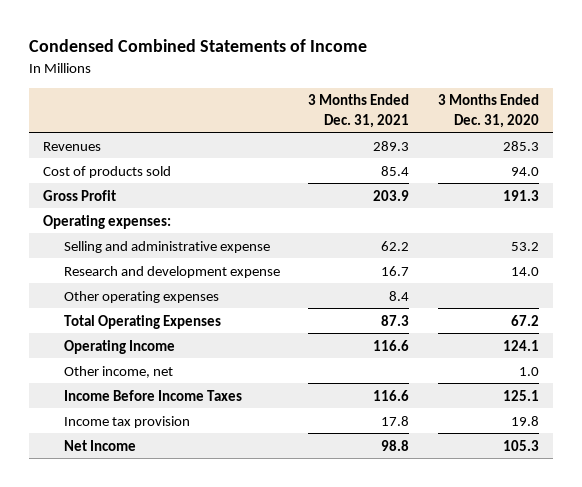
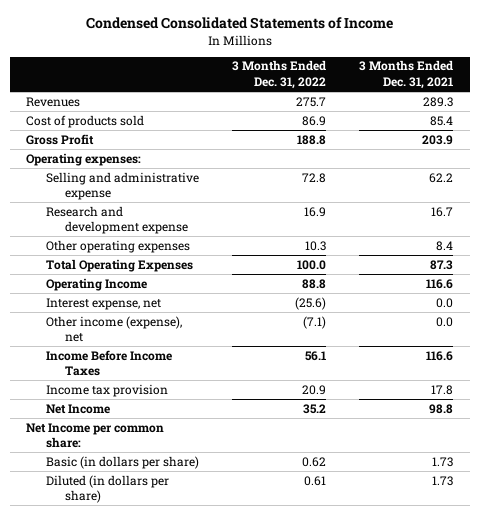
- Condensed Combined Statements of Income
+ Condensed Consolidated Statements of Income
- | 3 Months Ended Dec. 31, 2021 | 3 Months Ended Dec. 31, 2020
+ | 3 Months Ended Dec. 31, 2022 | 3 Months Ended Dec. 31, 2021
- Other income, net | | 1.0
+ Interest expense, net | (25.6) | 0.0
+ Other income (expense), net | (7.1) | 0.0
+ Net Income per common share:
+ Basic (in dollars per share) | 0.62 | 1.73
+ Diluted (in dollars per share) | 0.61 | 1.73

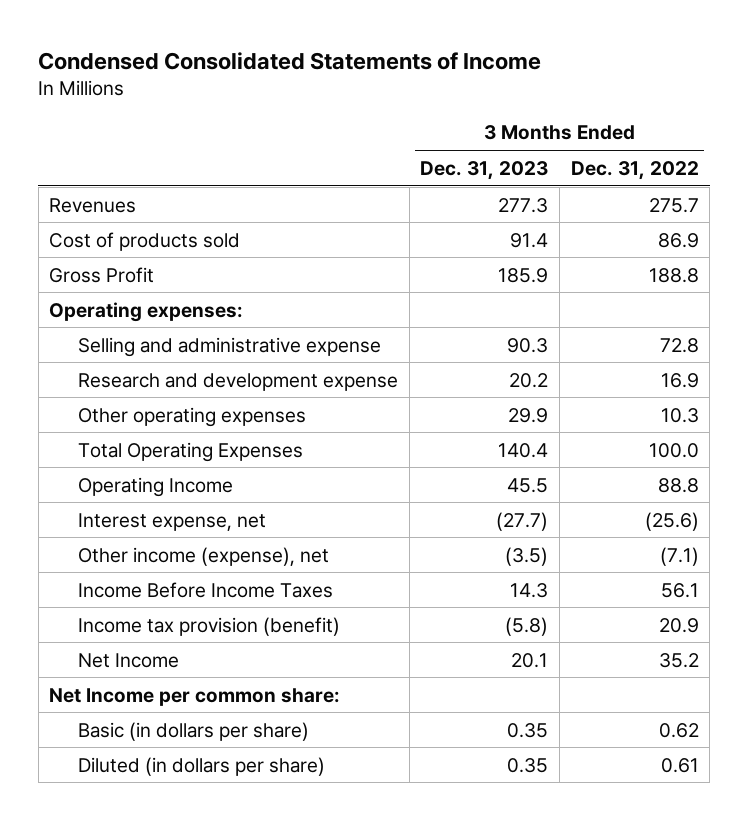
- | 3 Months Ended Dec. 31, 2022 | 3 Months Ended Dec. 31, 2021
+ | 3 Months Ended Dec. 31, 2023 | 3 Months Ended Dec. 31, 2022
- Income tax provision | 20.9 | 17.8
+ Income tax provision (benefit) | (5.8) | 20.9

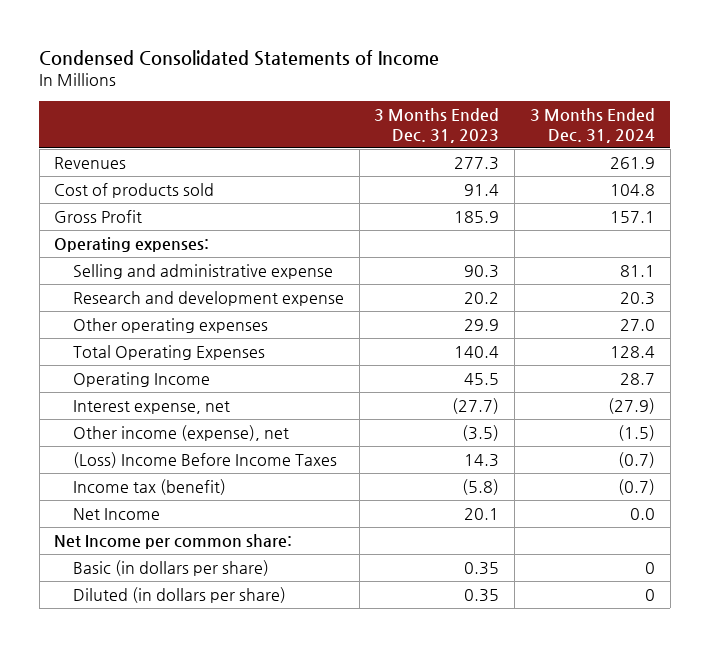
- | 3 Months Ended Dec. 31, 2023 | 3 Months Ended Dec. 31, 2022
+ | 3 Months Ended Dec. 31, 2023 | 3 Months Ended Dec. 31, 2024
- Income Before Income Taxes | 14.3 | 56.1
- Income tax provision (benefit) | (5.8) | 20.9
+ (Loss) Income Before Income Taxes | 14.3 | (0.7)
+ Income tax (benefit) | (5.8) | (0.7)

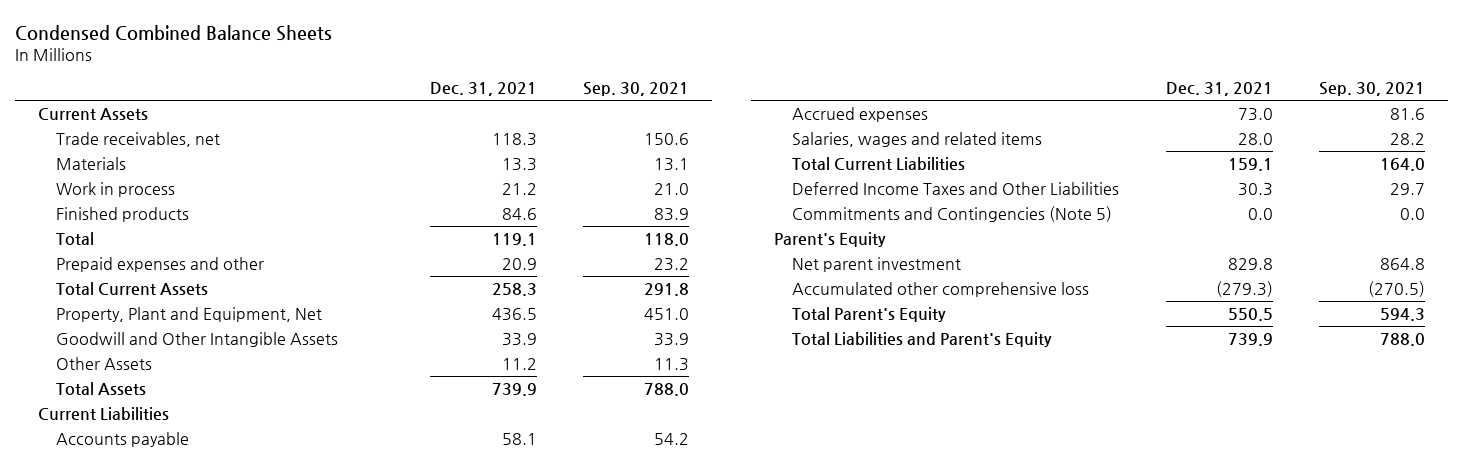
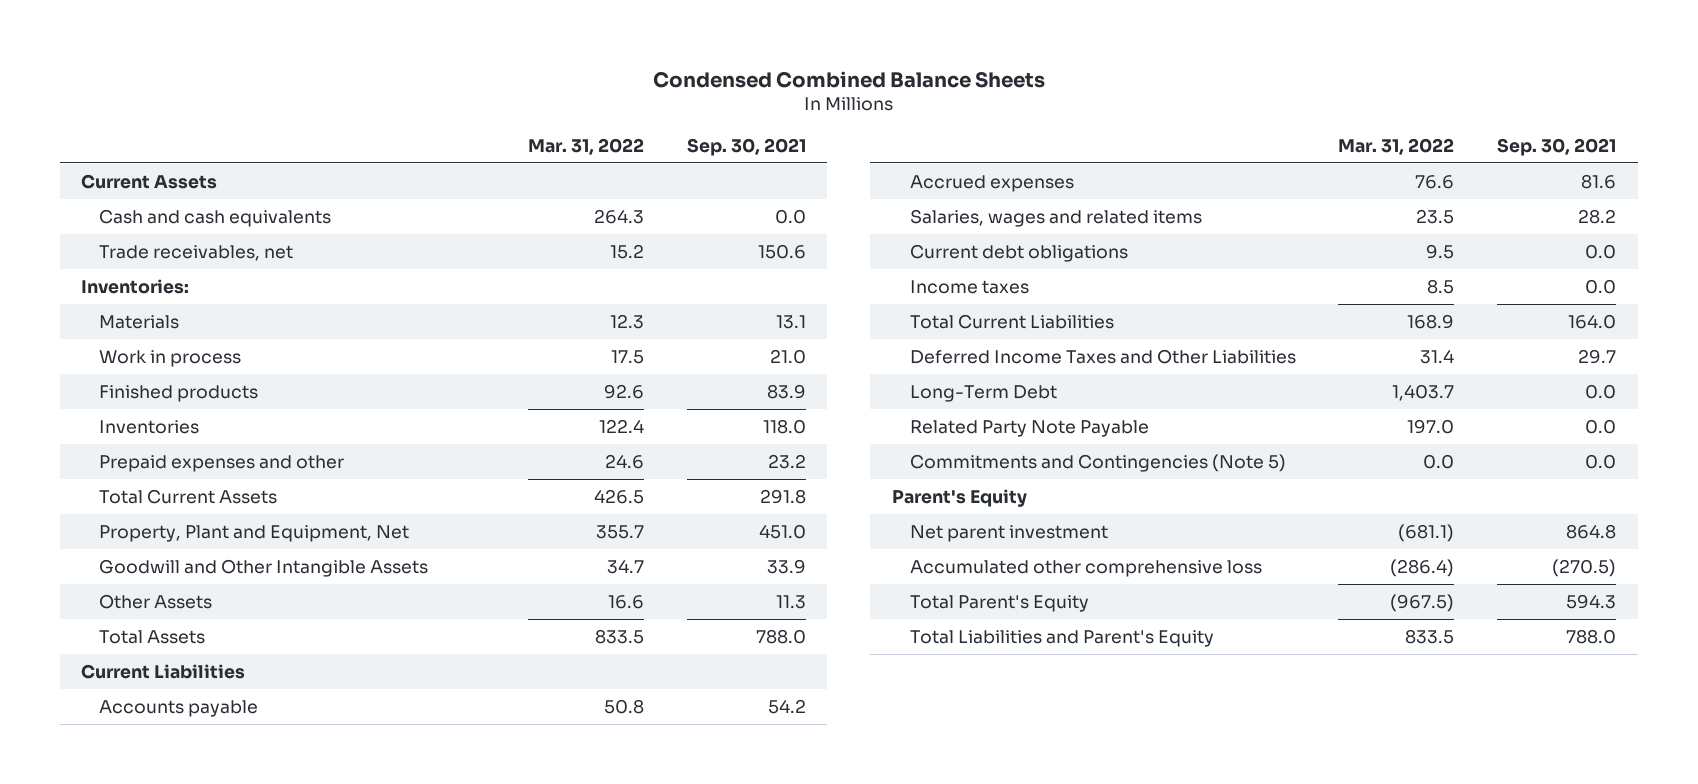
- | Dec. 31, 2021 | Sep. 30, 2021
+ | Mar. 31, 2022 | Sep. 30, 2021
+ Cash and cash equivalents | 264.3 | 0.0
+ Inventories:
- Total | 119.1 | 118.0
+ Inventories | 122.4 | 118.0
+ Current debt obligations | 9.5 | 0.0
+ Income taxes | 8.5 | 0.0
+ Long-Term Debt | 1,403.7 | 0.0
+ Related Party Note Payable | 197.0 | 0.0

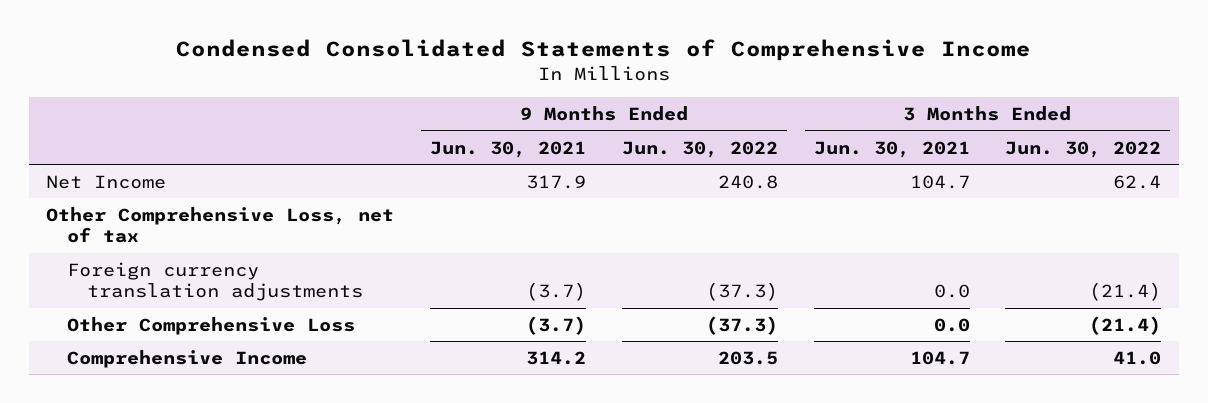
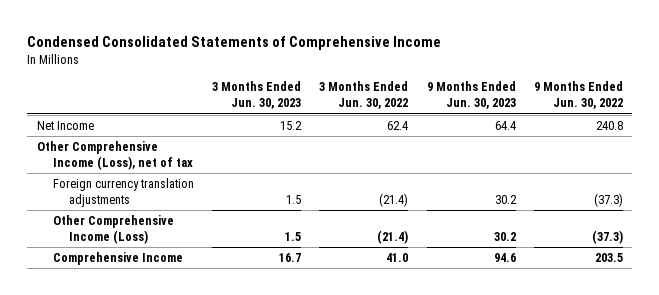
- | 9 Months Ended Jun. 30, 2021 | 9 Months Ended Jun. 30, 2022 | 3 Months Ended Jun. 30, 2021 | 3 Months Ended Jun. 30, 2022
+ | 3 Months Ended Jun. 30, 2023 | 3 Months Ended Jun. 30, 2022 | 9 Months Ended Jun. 30, 2023 | 9 Months Ended Jun. 30, 2022
- Other Comprehensive Loss, net of tax
+ Other Comprehensive Income (Loss), net of tax
- Other Comprehensive Loss | (3.7) | (37.3) | 0.0 | (21.4)
+ Other Comprehensive Income (Loss) | 1.5 | (21.4) | 30.2 | (37.3)

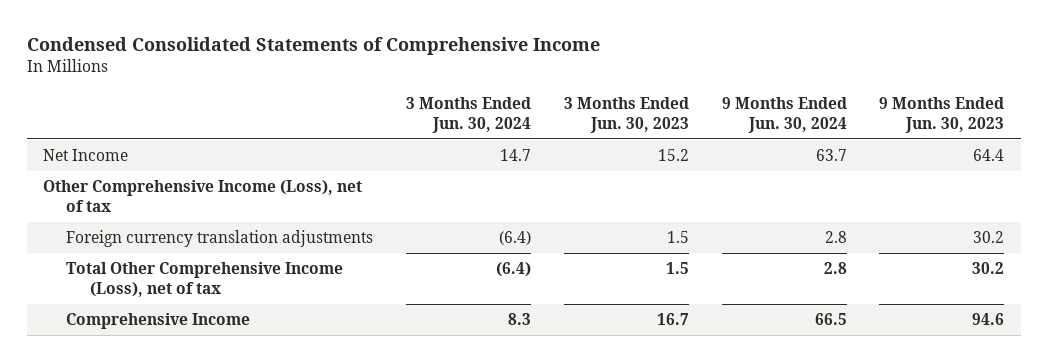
- | 3 Months Ended Jun. 30, 2023 | 3 Months Ended Jun. 30, 2022 | 9 Months Ended Jun. 30, 2023 | 9 Months Ended Jun. 30, 2022
+ | 3 Months Ended Jun. 30, 2024 | 3 Months Ended Jun. 30, 2023 | 9 Months Ended Jun. 30, 2024 | 9 Months Ended Jun. 30, 2023
- Other Comprehensive Income (Loss) | 1.5 | (21.4) | 30.2 | (37.3)
+ Total Other Comprehensive Income (Loss), net of tax | (6.4) | 1.5 | 2.8 | 30.2

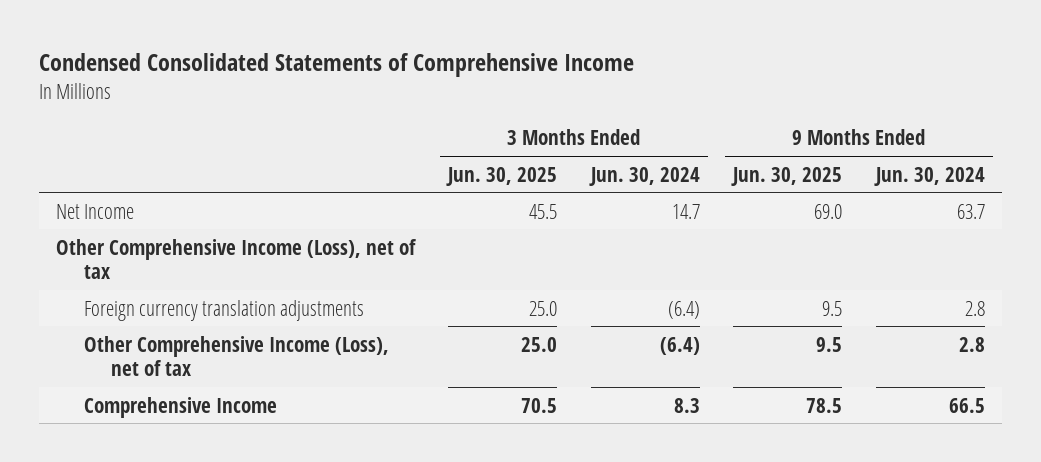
- | 3 Months Ended Jun. 30, 2024 | 3 Months Ended Jun. 30, 2023 | 9 Months Ended Jun. 30, 2024 | 9 Months Ended Jun. 30, 2023
+ | 3 Months Ended Jun. 30, 2025 | 3 Months Ended Jun. 30, 2024 | 9 Months Ended Jun. 30, 2025 | 9 Months Ended Jun. 30, 2024
- Total Other Comprehensive Income (Loss), net of tax | (6.4) | 1.5 | 2.8 | 30.2
+ Other Comprehensive Income (Loss), net of tax | 25.0 | (6.4) | 9.5 | 2.8

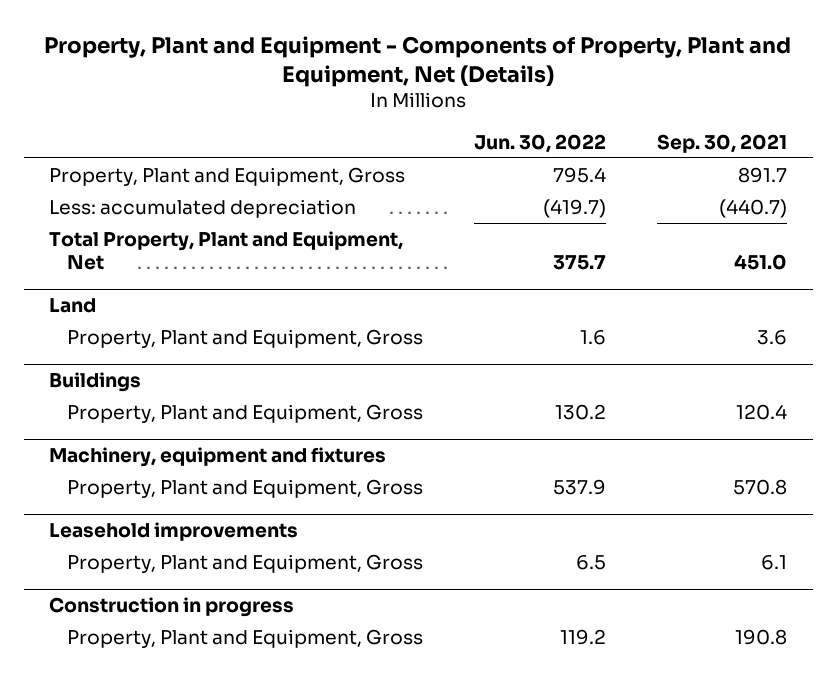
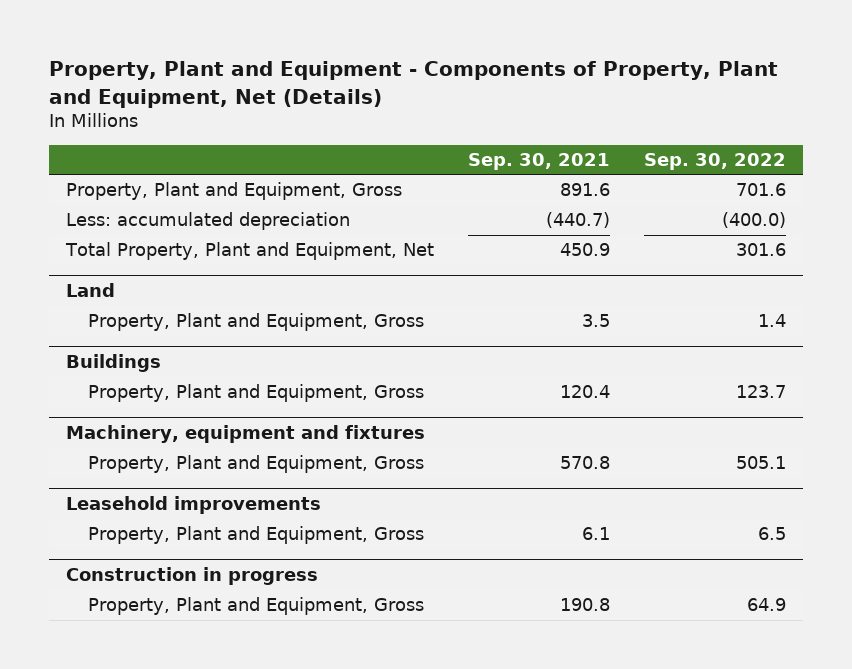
- | Jun. 30, 2022 | Sep. 30, 2021
+ | Sep. 30, 2021 | Sep. 30, 2022
- Property, Plant and Equipment, Gross | 795.4 | 891.7
+ Property, Plant and Equipment, Gross | 891.6 | 701.6
- Total Property, Plant and Equipment, Net | 375.7 | 451.0
+ Total Property, Plant and Equipment, Net | 450.9 | 301.6
@ Land
- Property, Plant and Equipment, Gross | 1.6 | 3.6
+ Property, Plant and Equipment, Gross | 3.5 | 1.4

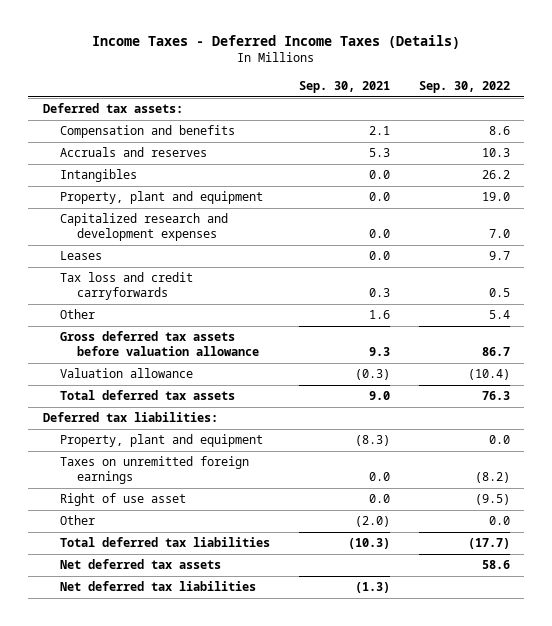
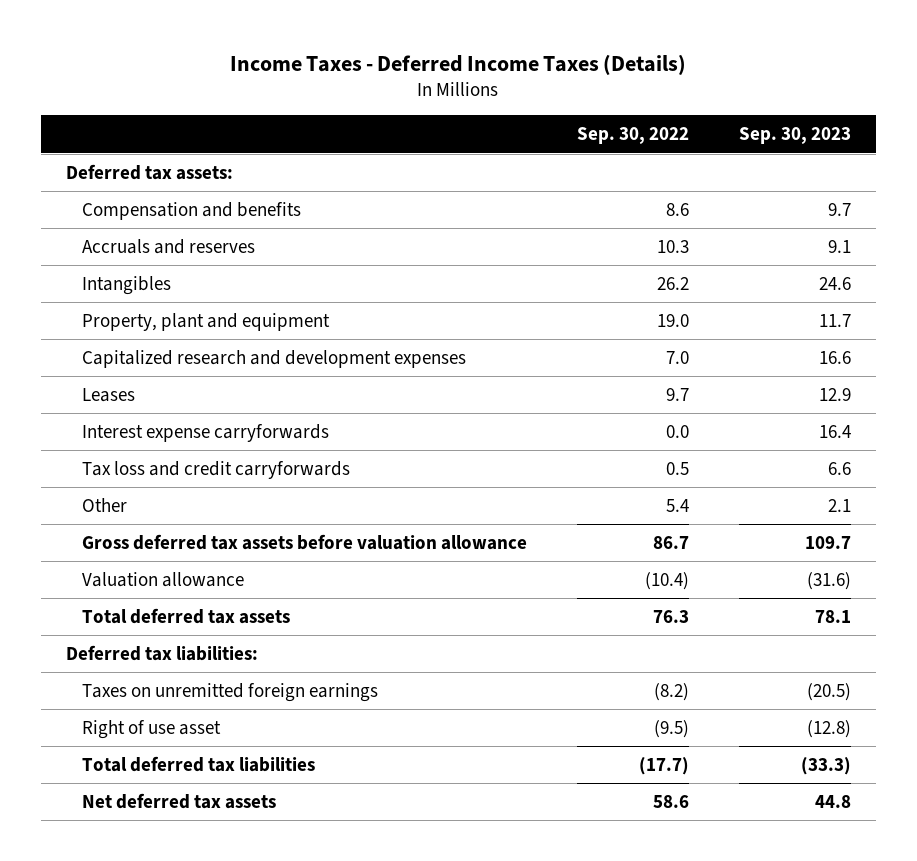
- | Sep. 30, 2021 | Sep. 30, 2022
+ | Sep. 30, 2022 | Sep. 30, 2023
+ Interest expense carryforwards | 0.0 | 16.4
- Property, plant and equipment | (8.3) | 0.0
- Other | (2.0) | 0.0
- Net deferred tax liabilities | (1.3) |

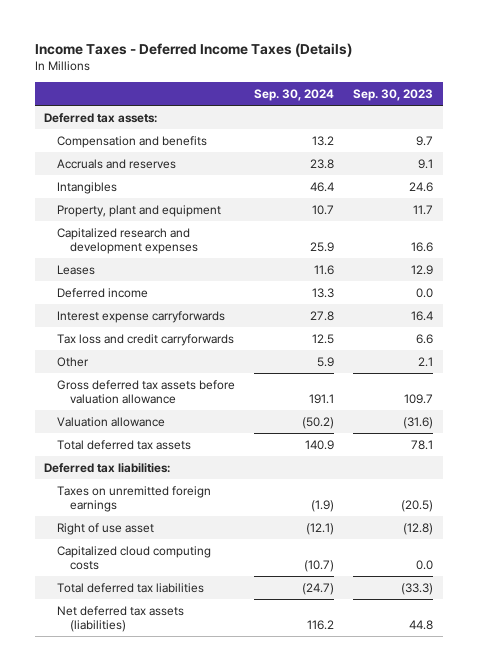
- | Sep. 30, 2022 | Sep. 30, 2023
+ | Sep. 30, 2024 | Sep. 30, 2023
+ Deferred income | 13.3 | 0.0
+ Capitalized cloud computing costs | (10.7) | 0.0
- Net deferred tax assets | 58.6 | 44.8
+ Net deferred tax assets (liabilities) | 116.2 | 44.8

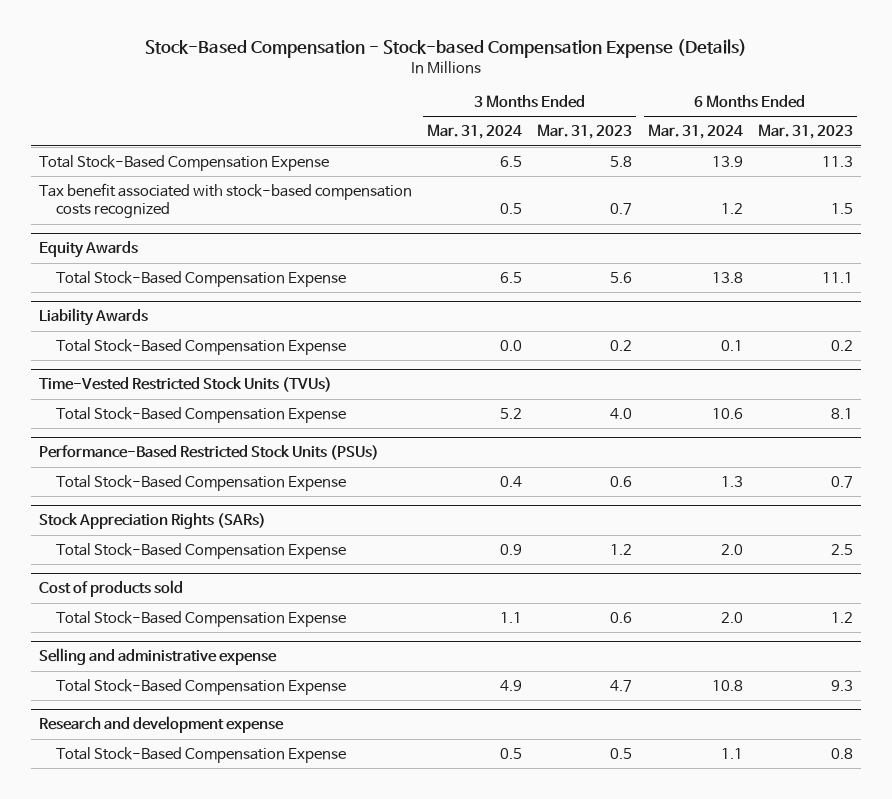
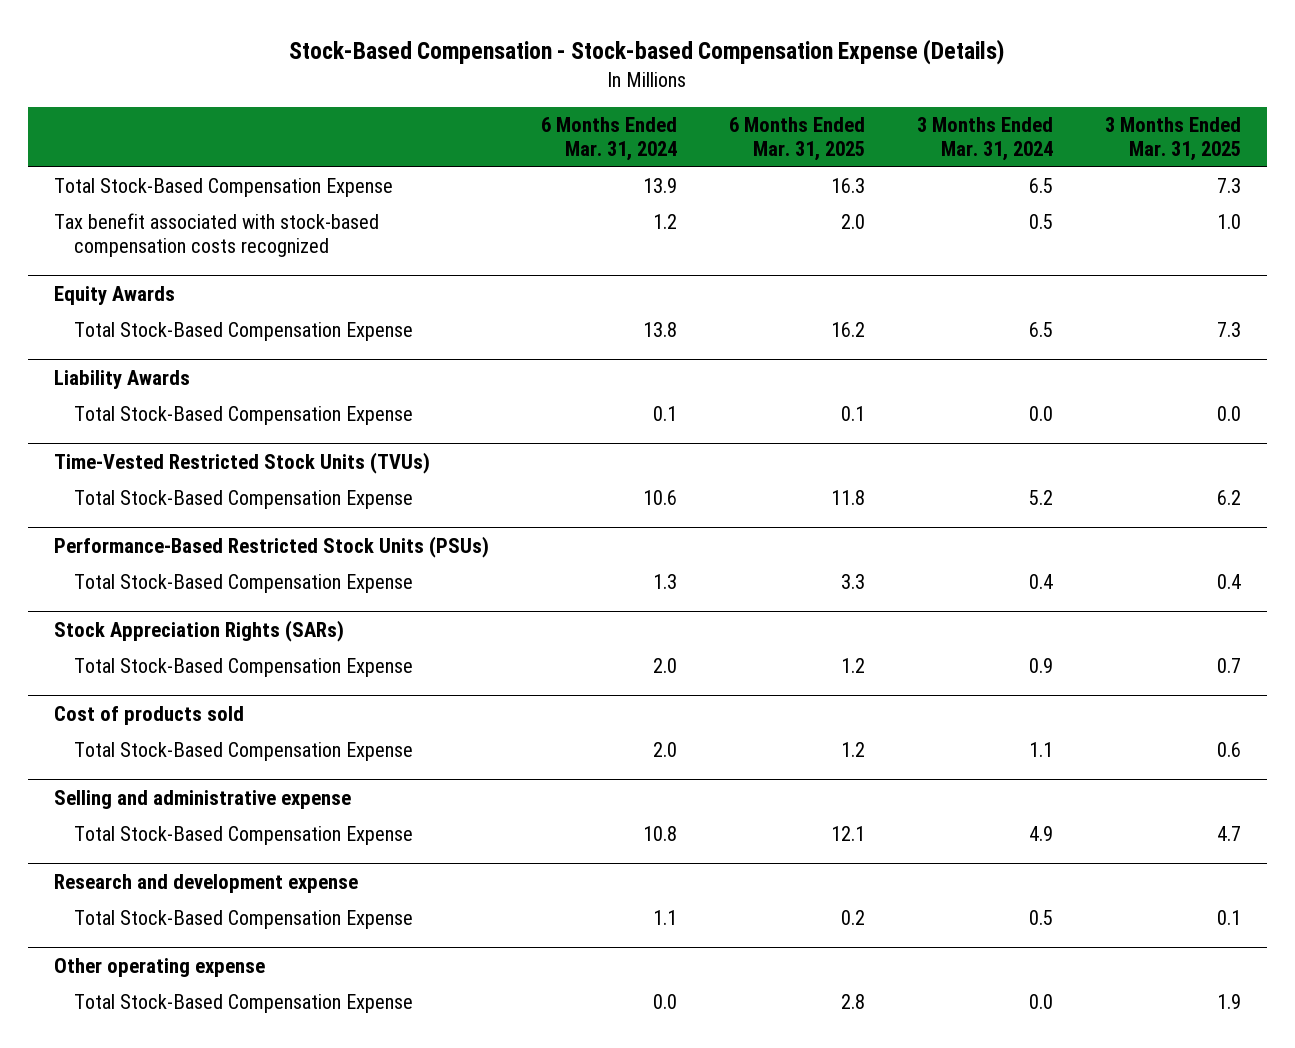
- | 3 Months Ended Mar. 31, 2024 | 3 Months Ended Mar. 31, 2023 | 6 Months Ended Mar. 31, 2024 | 6 Months Ended Mar. 31, 2023
+ | 6 Months Ended Mar. 31, 2024 | 6 Months Ended Mar. 31, 2025 | 3 Months Ended Mar. 31, 2024 | 3 Months Ended Mar. 31, 2025
+ Other operating expense
+ Total Stock-Based Compensation Expense | 0.0 | 2.8 | 0.0 | 1.9

